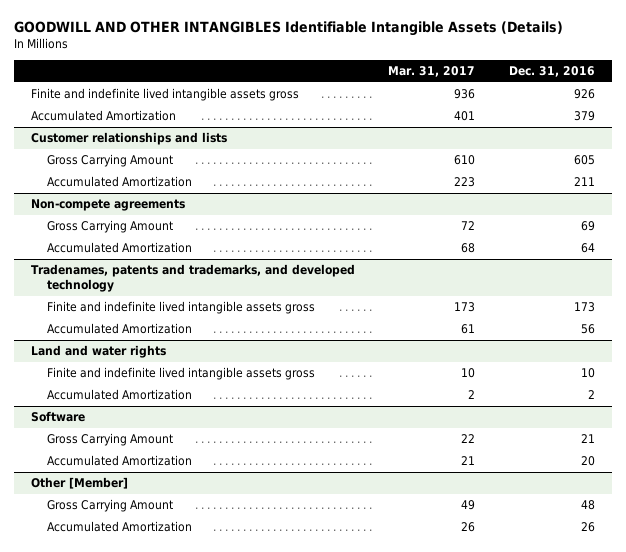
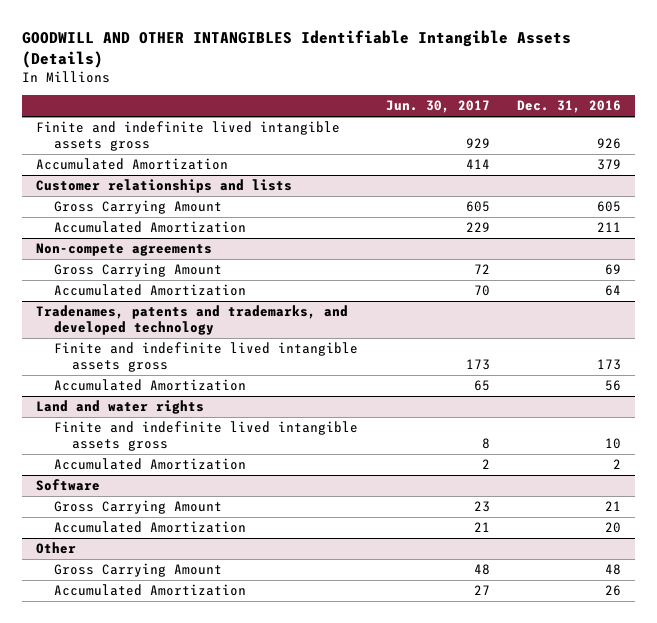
- | Mar. 31, 2017 | Dec. 31, 2016
+ | Jun. 30, 2017 | Dec. 31, 2016
- Other [Member]
+ Other

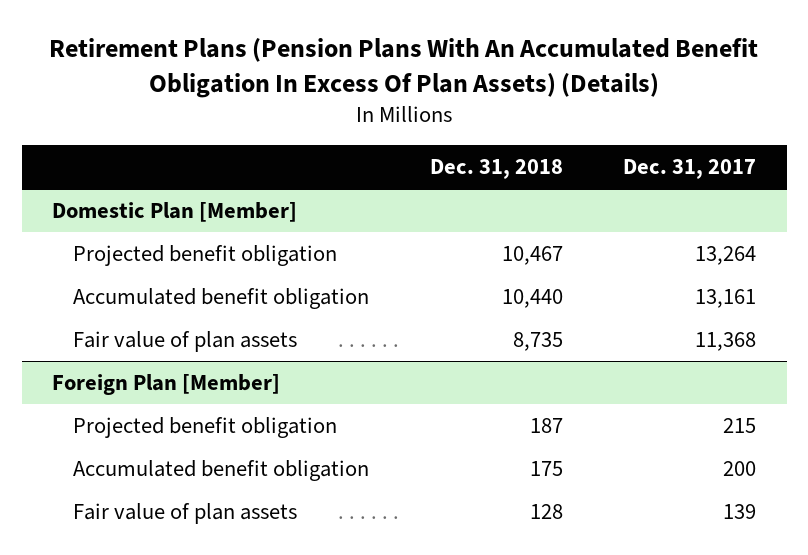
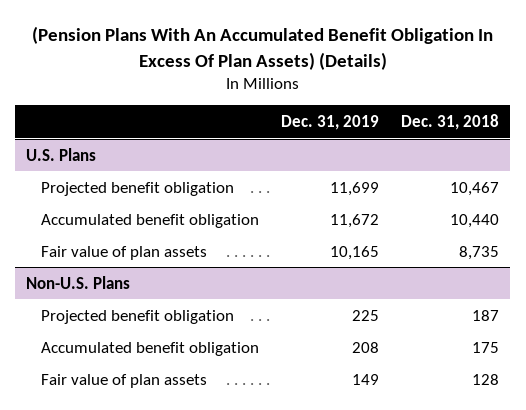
- Retirement Plans (Pension Plans With An Accumulated Benefit Obligation In Excess Of Plan Assets) (Details)
+ (Pension Plans With An Accumulated Benefit Obligation In Excess Of Plan Assets) (Details)
- | Dec. 31, 2018 | Dec. 31, 2017
+ | Dec. 31, 2019 | Dec. 31, 2018
- Domestic Plan [Member]
+ U.S. Plans
- Foreign Plan [Member]
+ Non-U.S. Plans

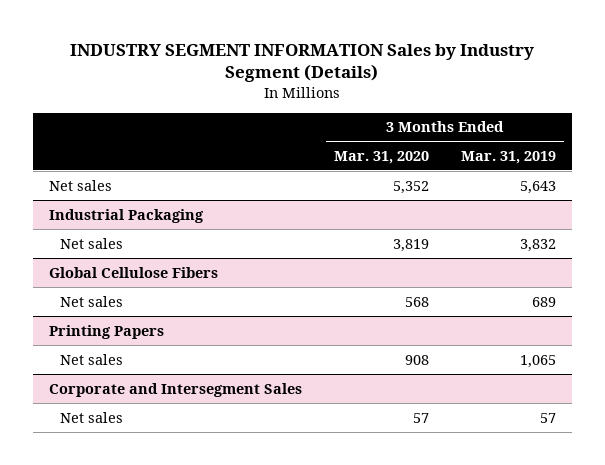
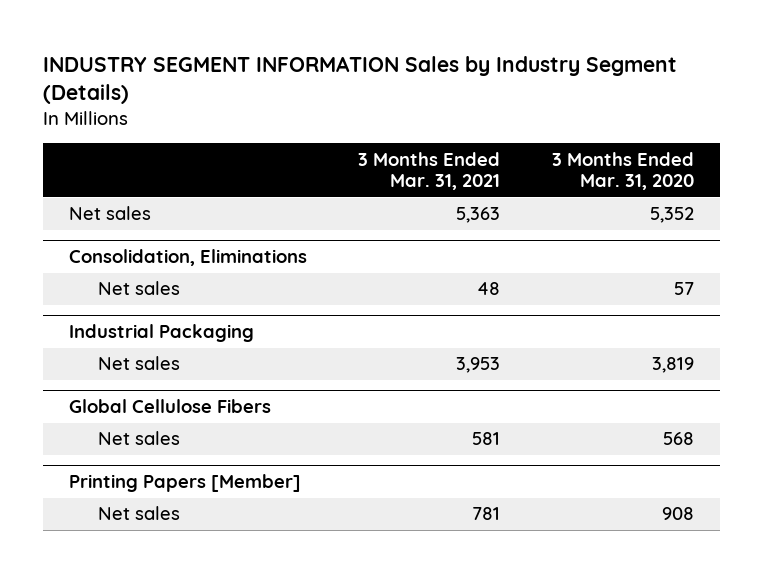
- | 3 Months Ended Mar. 31, 2020 | 3 Months Ended Mar. 31, 2019
+ | 3 Months Ended Mar. 31, 2021 | 3 Months Ended Mar. 31, 2020
+ Consolidation, Eliminations
+ Net sales | 48 | 57
- Printing Papers
+ Printing Papers [Member]
- Corporate and Intersegment Sales
- Net sales | 57 | 57

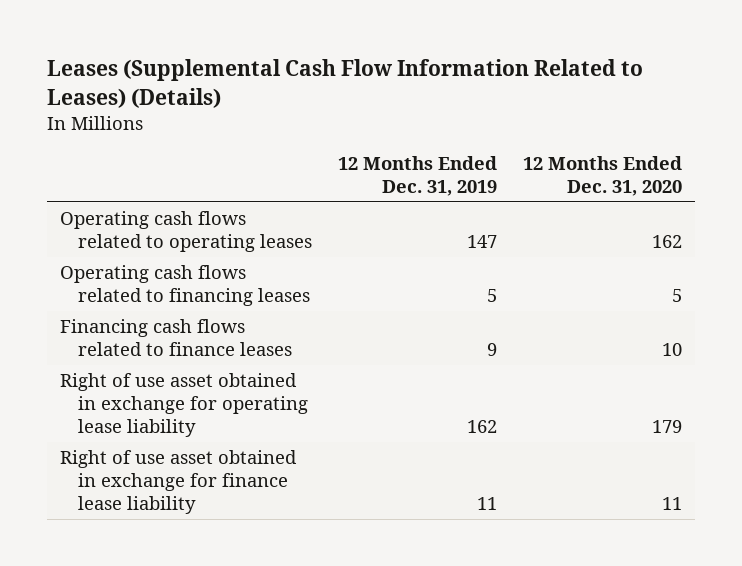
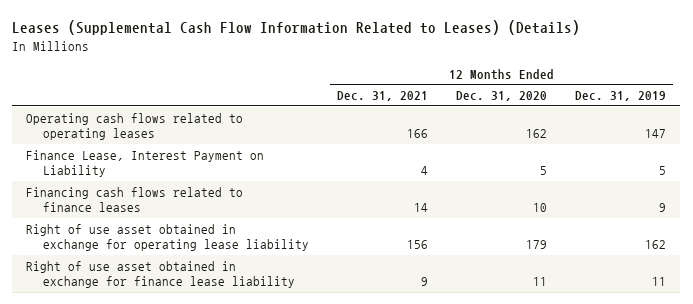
- | 12 Months Ended Dec. 31, 2019 | 12 Months Ended Dec. 31, 2020
+ | 12 Months Ended Dec. 31, 2021 | 12 Months Ended Dec. 31, 2020 | 12 Months Ended Dec. 31, 2019
- Operating cash flows related to financing leases | 5 | 5
+ Finance Lease, Interest Payment on Liability | 4 | 5 | 5

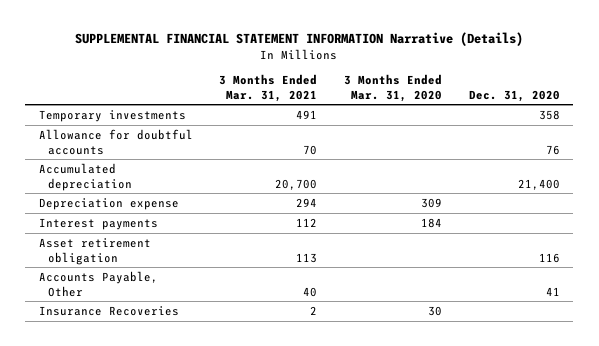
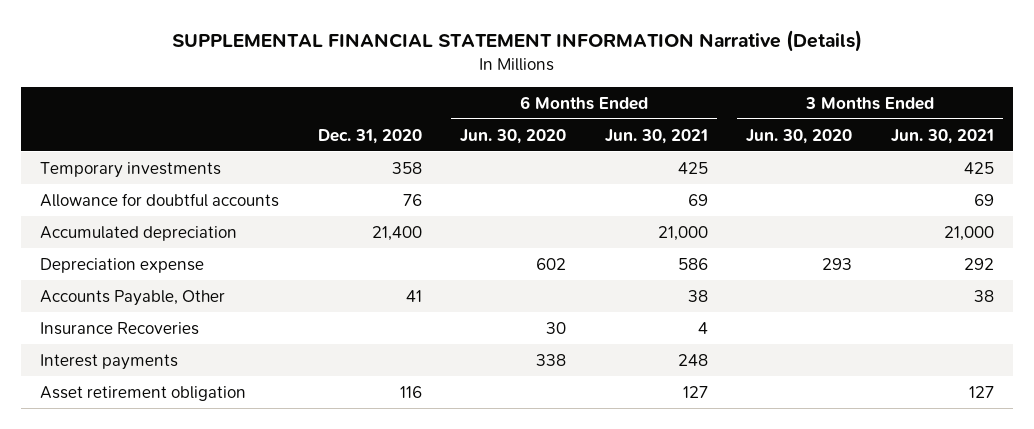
- | 3 Months Ended Mar. 31, 2021 | 3 Months Ended Mar. 31, 2020 | Dec. 31, 2020
+ | Dec. 31, 2020 | 6 Months Ended Jun. 30, 2020 | 6 Months Ended Jun. 30, 2021 | 3 Months Ended Jun. 30, 2020 | 3 Months Ended Jun. 30, 2021
moved down: Interest payments | | 338 | 248 | |
moved down: Asset retirement obligation | 116 | | 127 | | 127

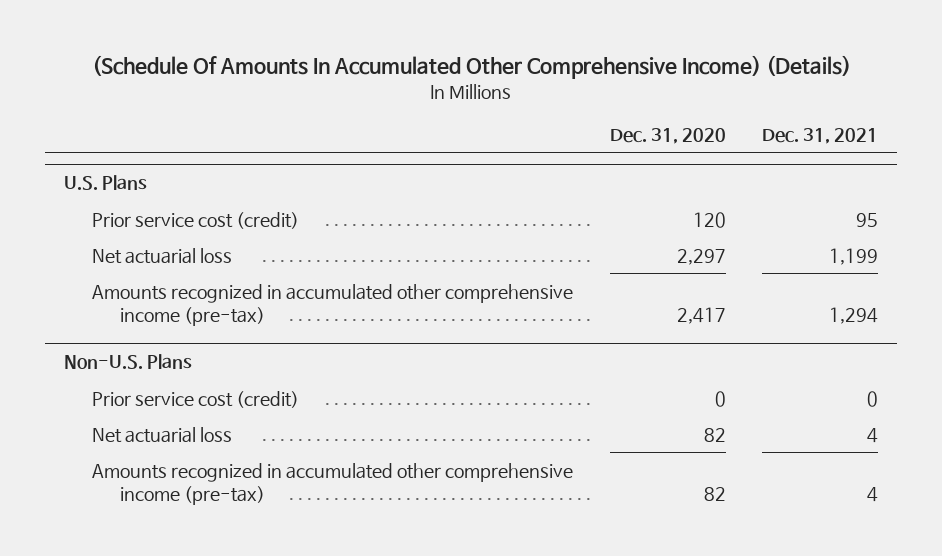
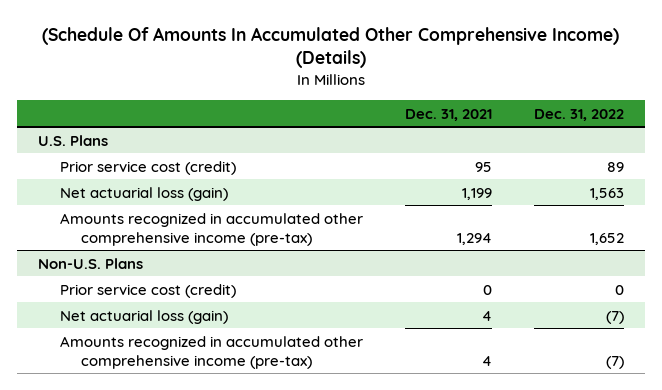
- | Dec. 31, 2020 | Dec. 31, 2021
+ | Dec. 31, 2021 | Dec. 31, 2022
@ U.S. Plans
- Net actuarial loss | 2,297 | 1,199
+ Net actuarial loss (gain) | 1,199 | 1,563
@ Non-U.S. Plans
- Net actuarial loss | 82 | 4
+ Net actuarial loss (gain) | 4 | (7)

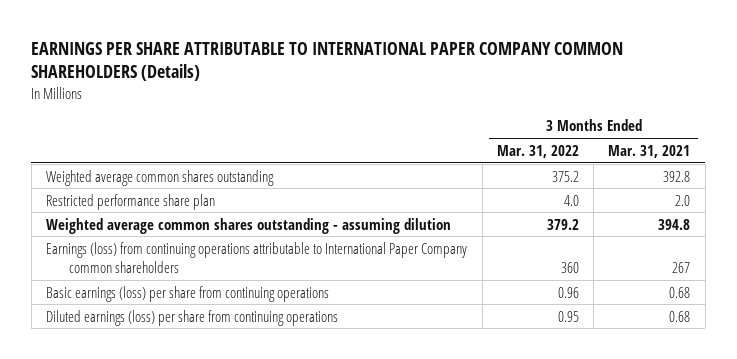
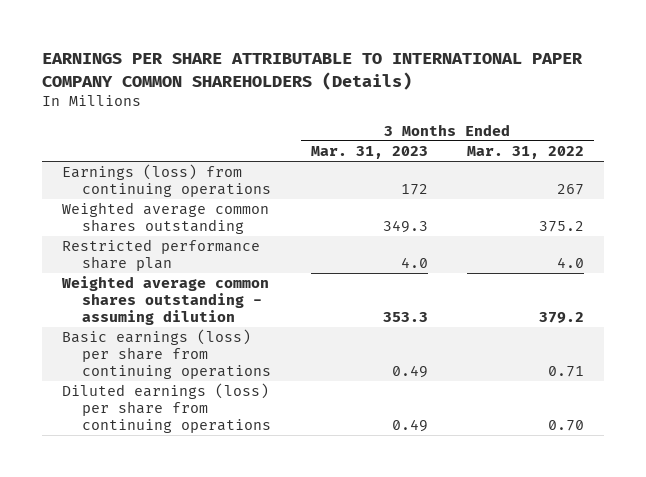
- | 3 Months Ended Mar. 31, 2022 | 3 Months Ended Mar. 31, 2021
+ | 3 Months Ended Mar. 31, 2023 | 3 Months Ended Mar. 31, 2022
+ Earnings (loss) from continuing operations | 172 | 267
- Earnings (loss) from continuing operations attributable to International Paper Company common shareholders | 360 | 267
- Basic earnings (loss) per share from continuing operations | 0.96 | 0.68
- Diluted earnings (loss) per share from continuing operations | 0.95 | 0.68
+ Basic earnings (loss) per share from continuing operations | 0.49 | 0.71
+ Diluted earnings (loss) per share from continuing operations | 0.49 | 0.70

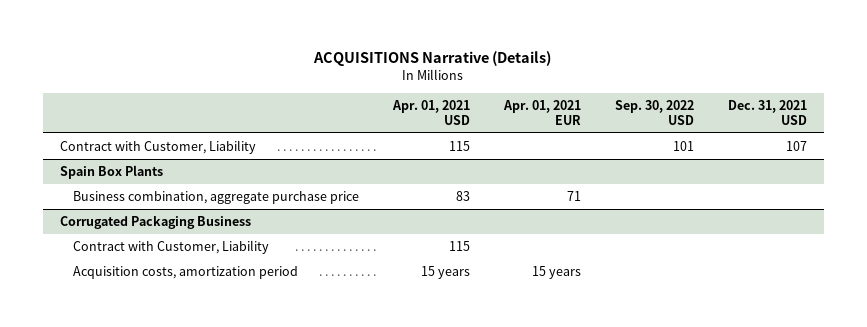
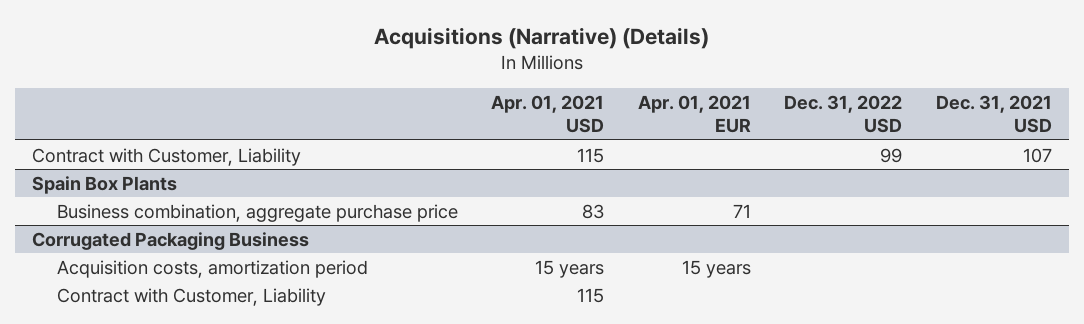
- ACQUISITIONS Narrative (Details)
+ Acquisitions (Narrative) (Details)
- | Apr. 01, 2021 USD | Apr. 01, 2021 EUR | Sep. 30, 2022 USD | Dec. 31, 2021 USD
+ | Apr. 01, 2021 USD | Apr. 01, 2021 EUR | Dec. 31, 2022 USD | Dec. 31, 2021 USD
@ Corrugated Packaging Business
moved down: Contract with Customer, Liability | 115 | | |

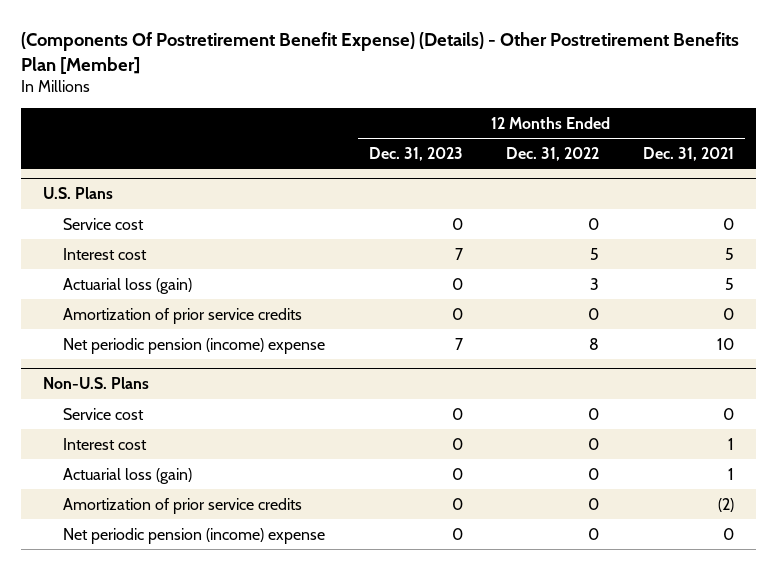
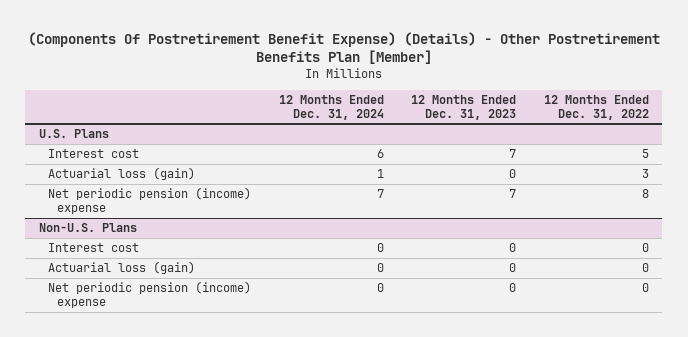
- | 12 Months Ended Dec. 31, 2023 | 12 Months Ended Dec. 31, 2022 | 12 Months Ended Dec. 31, 2021
+ | 12 Months Ended Dec. 31, 2024 | 12 Months Ended Dec. 31, 2023 | 12 Months Ended Dec. 31, 2022
@ U.S. Plans
- Service cost | 0 | 0 | 0
- Amortization of prior service credits | 0 | 0 | 0
@ Non-U.S. Plans
- Service cost | 0 | 0 | 0
- Amortization of prior service credits | 0 | 0 | (2)

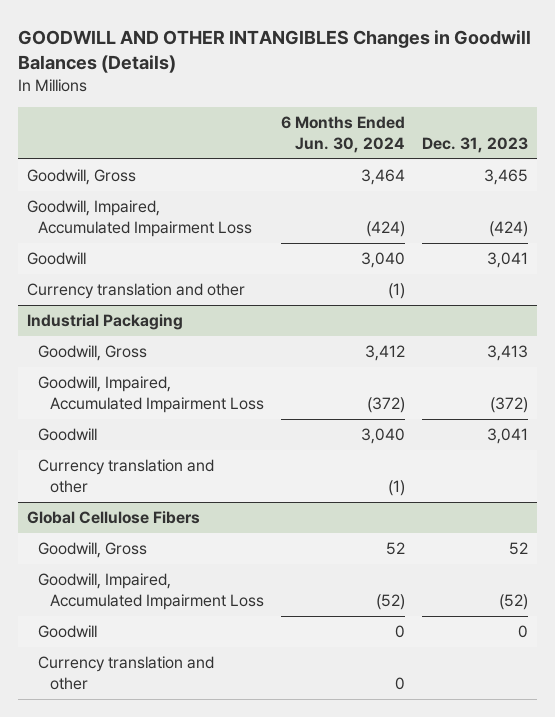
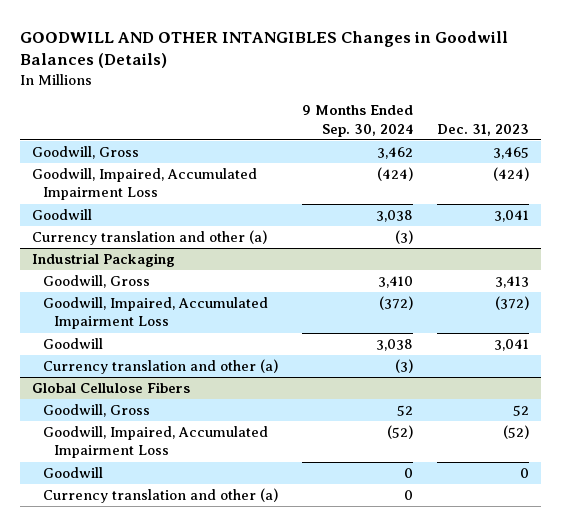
- | 6 Months Ended Jun. 30, 2024 | Dec. 31, 2023
+ | 9 Months Ended Sep. 30, 2024 | Dec. 31, 2023
- Currency translation and other | (1) |
+ Currency translation and other (a) | (3) |
@ Industrial Packaging
- Currency translation and other | (1) |
+ Currency translation and other (a) | (3) |
@ Global Cellulose Fibers
- Currency translation and other | 0 |
+ Currency translation and other (a) | 0 |

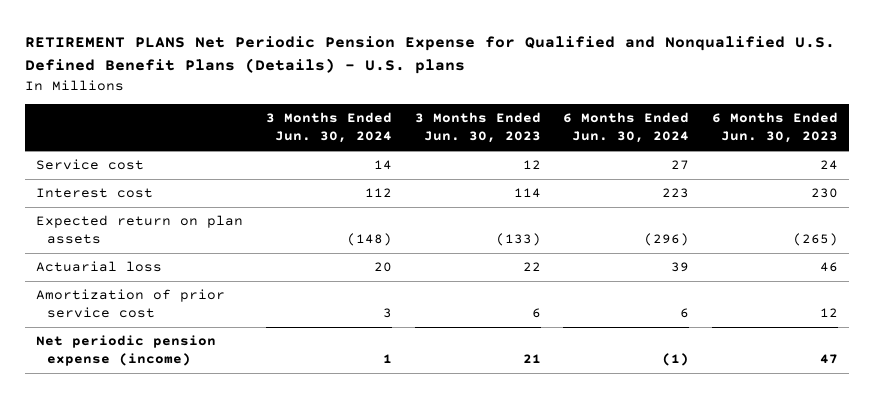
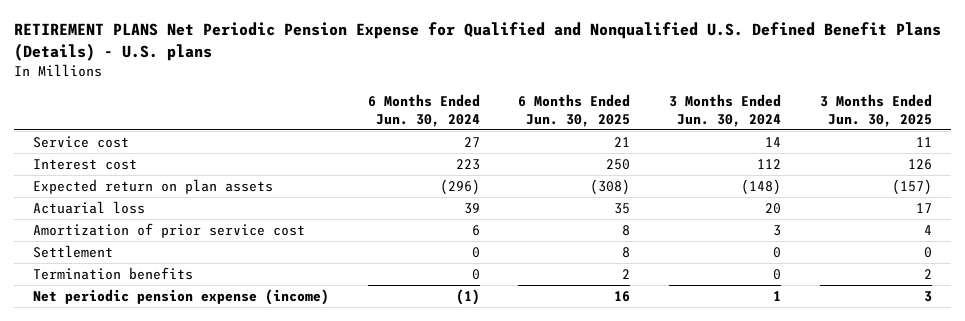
- | 3 Months Ended Jun. 30, 2024 | 3 Months Ended Jun. 30, 2023 | 6 Months Ended Jun. 30, 2024 | 6 Months Ended Jun. 30, 2023
+ | 6 Months Ended Jun. 30, 2024 | 6 Months Ended Jun. 30, 2025 | 3 Months Ended Jun. 30, 2024 | 3 Months Ended Jun. 30, 2025
+ Settlement | 0 | 8 | 0 | 0
+ Termination benefits | 0 | 2 | 0 | 2

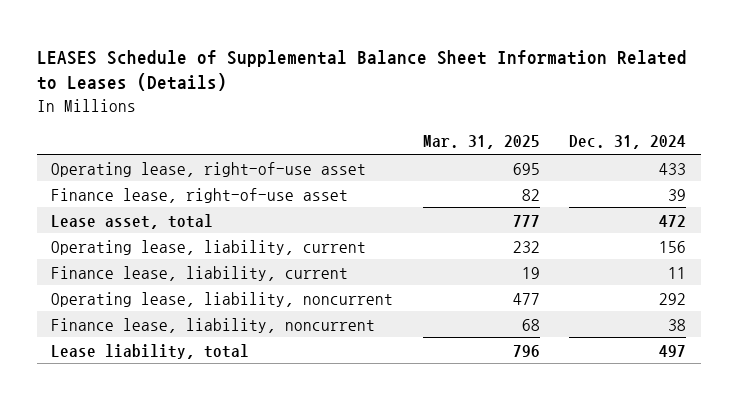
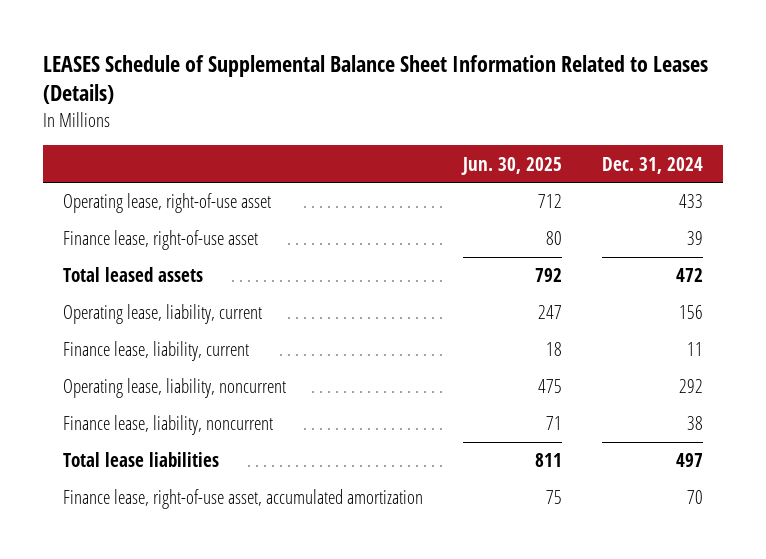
- | Mar. 31, 2025 | Dec. 31, 2024
+ | Jun. 30, 2025 | Dec. 31, 2024
- Lease asset, total | 777 | 472
+ Total leased assets | 792 | 472
- Lease liability, total | 796 | 497
+ Total lease liabilities | 811 | 497
+ Finance lease, right-of-use asset, accumulated amortization | 75 | 70

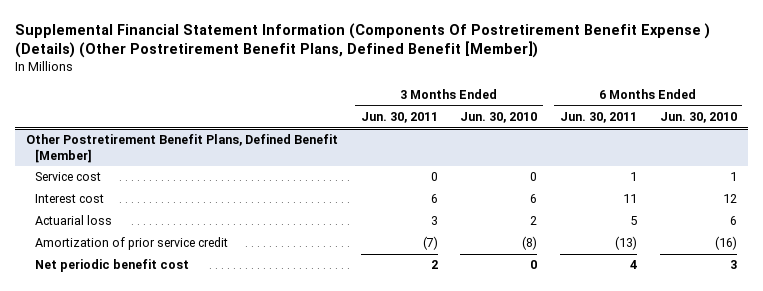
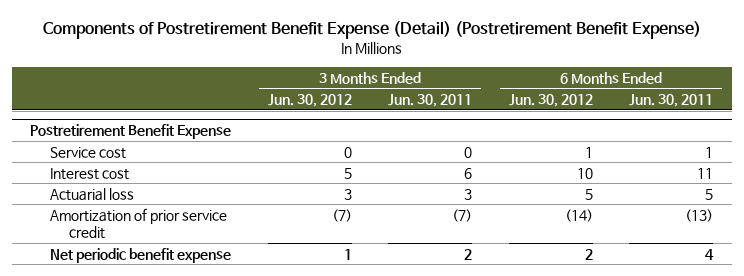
- Supplemental Financial Statement Information (Components Of Postretirement Benefit Expense ) (Details) (Other Postretirement Benefit Plans, Defined Benefit [Member])
+ Components of Postretirement Benefit Expense (Detail) (Postretirement Benefit Expense)
- | 3 Months Ended Jun. 30, 2011 | 3 Months Ended Jun. 30, 2010 | 6 Months Ended Jun. 30, 2011 | 6 Months Ended Jun. 30, 2010
+ | 3 Months Ended Jun. 30, 2012 | 3 Months Ended Jun. 30, 2011 | 6 Months Ended Jun. 30, 2012 | 6 Months Ended Jun. 30, 2011
- Other Postretirement Benefit Plans, Defined Benefit [Member]
+ Postretirement Benefit Expense
- Net periodic benefit cost | 2 | 0 | 4 | 3
+ Net periodic benefit expense | 1 | 2 | 2 | 4

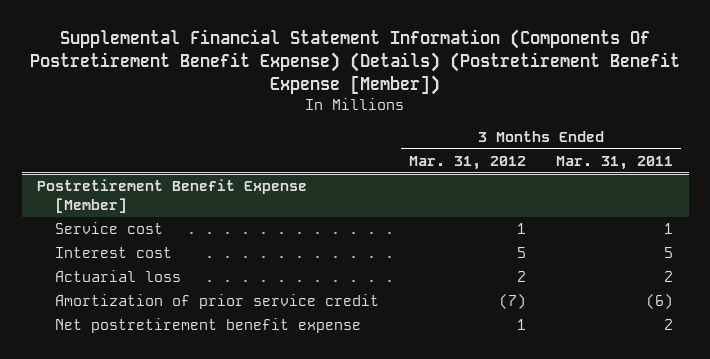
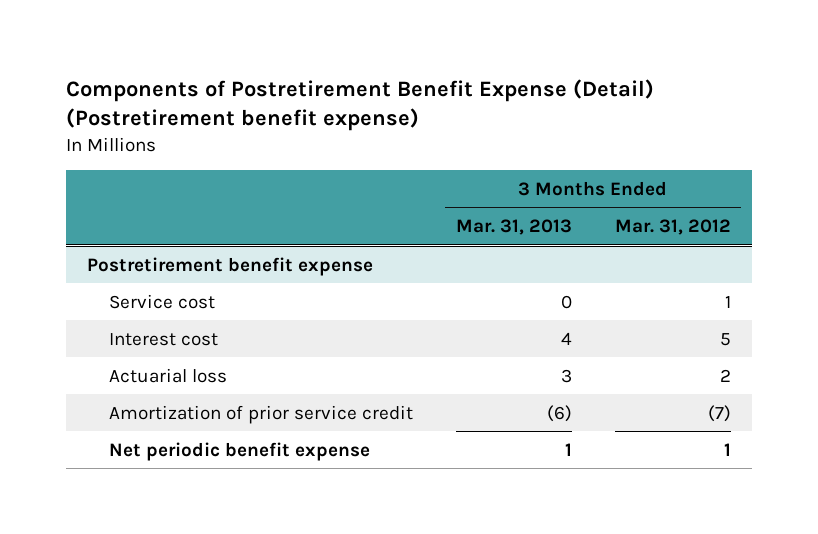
- Supplemental Financial Statement Information (Components Of Postretirement Benefit Expense) (Details) (Postretirement Benefit Expense [Member])
+ Components of Postretirement Benefit Expense (Detail) (Postretirement benefit expense)
- | 3 Months Ended Mar. 31, 2012 | 3 Months Ended Mar. 31, 2011
+ | 3 Months Ended Mar. 31, 2013 | 3 Months Ended Mar. 31, 2012
- Postretirement Benefit Expense [Member]
+ Postretirement benefit expense
- Net postretirement benefit expense | 1 | 2
+ Net periodic benefit expense | 1 | 1

